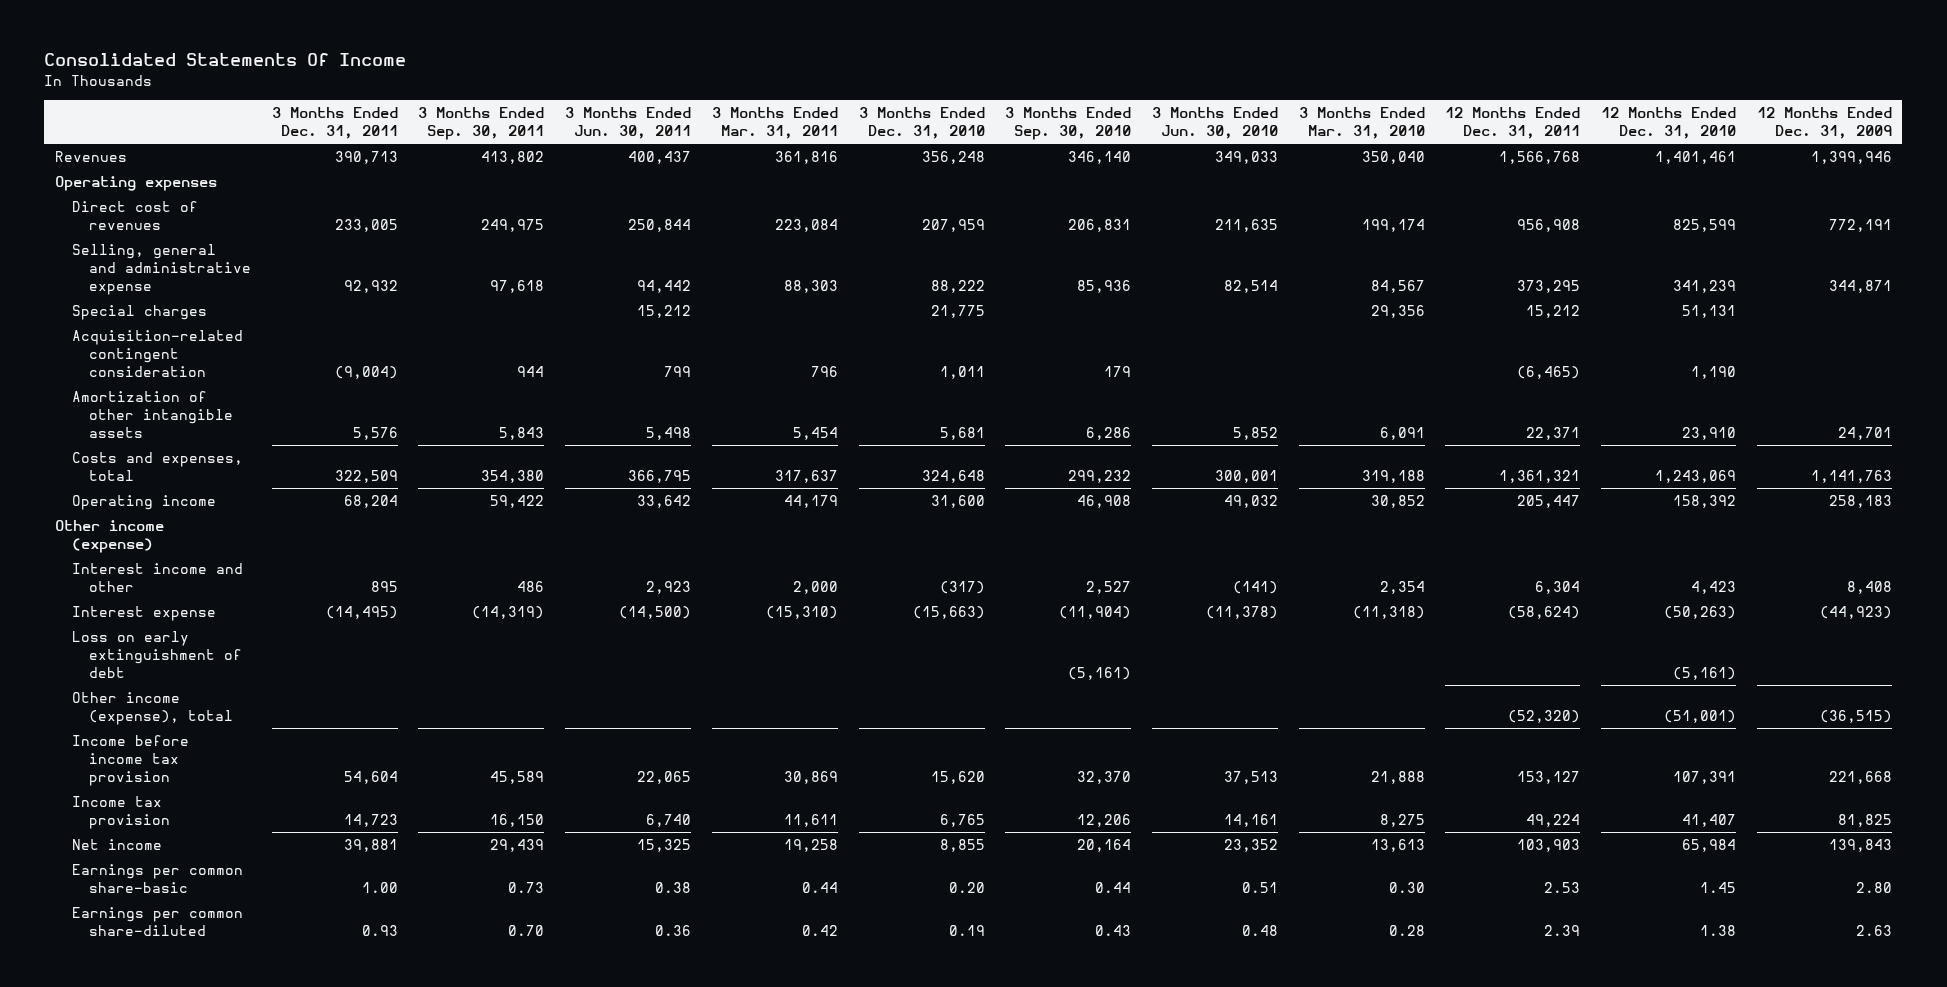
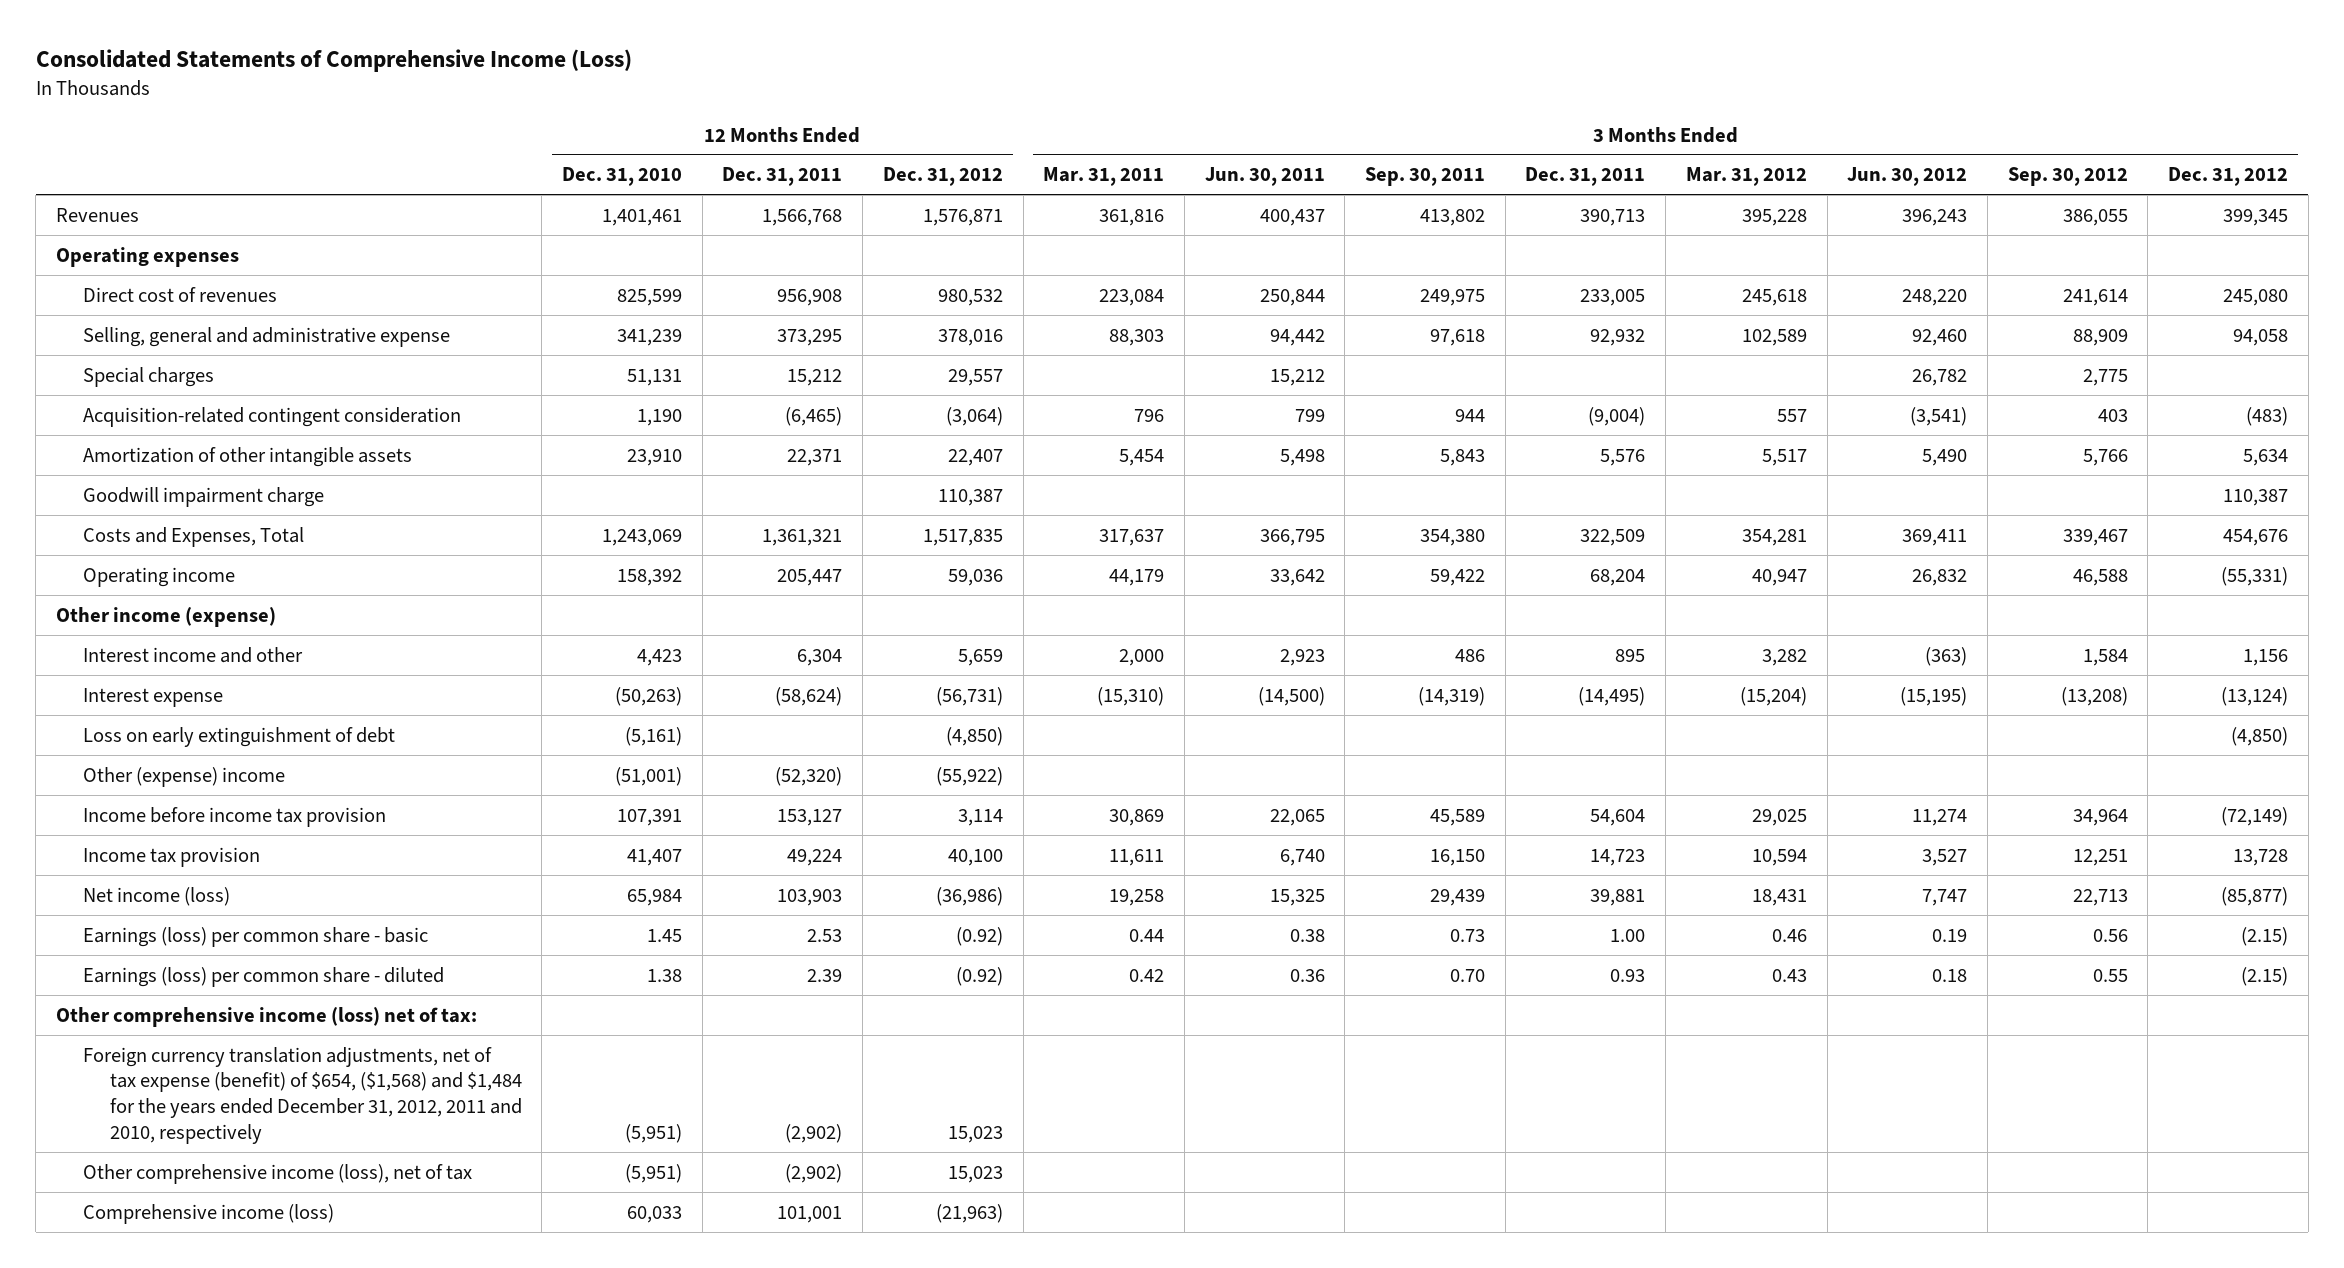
- Consolidated Statements Of Income
+ Consolidated Statements of Comprehensive Income (Loss)
- | 3 Months Ended Dec. 31, 2011 | 3 Months Ended Sep. 30, 2011 | 3 Months Ended Jun. 30, 2011 | 3 Months Ended Mar. 31, 2011 | 3 Months Ended Dec. 31, 2010 | 3 Months Ended Sep. 30, 2010 | 3 Months Ended Jun. 30, 2010 | 3 Months Ended Mar. 31, 2010 | 12 Months Ended Dec. 31, 2011 | 12 Months Ended Dec. 31, 2010 | 12 Months Ended Dec. 31, 2009
+ | 12 Months Ended Dec. 31, 2010 | 12 Months Ended Dec. 31, 2011 | 12 Months Ended Dec. 31, 2012 | 3 Months Ended Mar. 31, 2011 | 3 Months Ended Jun. 30, 2011 | 3 Months Ended Sep. 30, 2011 | 3 Months Ended Dec. 31, 2011 | 3 Months Ended Mar. 31, 2012 | 3 Months Ended Jun. 30, 2012 | 3 Months Ended Sep. 30, 2012 | 3 Months Ended Dec. 31, 2012
- Costs and expenses, total | 322,509 | 354,380 | 366,795 | 317,637 | 324,648 | 299,232 | 300,001 | 319,188 | 1,361,321 | 1,243,069 | 1,141,763
+ Goodwill impairment charge | | | 110,387 | | | | | | | | 110,387
+ Costs and Expenses, Total | 1,243,069 | 1,361,321 | 1,517,835 | 317,637 | 366,795 | 354,380 | 322,509 | 354,281 | 369,411 | 339,467 | 454,676
- Other income (expense), total | | | | | | | | | (52,320) | (51,001) | (36,515)
+ Other (expense) income | (51,001) | (52,320) | (55,922) | | | | | | | |
- Net income | 39,881 | 29,439 | 15,325 | 19,258 | 8,855 | 20,164 | 23,352 | 13,613 | 103,903 | 65,984 | 139,843
- Earnings per common share-basic | 1.00 | 0.73 | 0.38 | 0.44 | 0.20 | 0.44 | 0.51 | 0.30 | 2.53 | 1.45 | 2.80
- Earnings per common share-diluted | 0.93 | 0.70 | 0.36 | 0.42 | 0.19 | 0.43 | 0.48 | 0.28 | 2.39 | 1.38 | 2.63
+ Net income (loss) | 65,984 | 103,903 | (36,986) | 19,258 | 15,325 | 29,439 | 39,881 | 18,431 | 7,747 | 22,713 | (85,877)
+ Earnings (loss) per common share - basic | 1.45 | 2.53 | (0.92) | 0.44 | 0.38 | 0.73 | 1.00 | 0.46 | 0.19 | 0.56 | (2.15)
+ Earnings (loss) per common share - diluted | 1.38 | 2.39 | (0.92) | 0.42 | 0.36 | 0.70 | 0.93 | 0.43 | 0.18 | 0.55 | (2.15)
+ Other comprehensive income (loss) net of tax:
+ Foreign currency translation adjustments, net of tax expense (benefit) of $654, ($1,568) and $1,484 for the years ended December 31, 2012, 2011 and 2010, respectively | (5,951) | (2,902) | 15,023 | | | | | | | |
+ Other comprehensive income (loss), net of tax | (5,951) | (2,902) | 15,023 | | | | | | | |
+ Comprehensive income (loss) | 60,033 | 101,001 | (21,963) | | | | | | | |

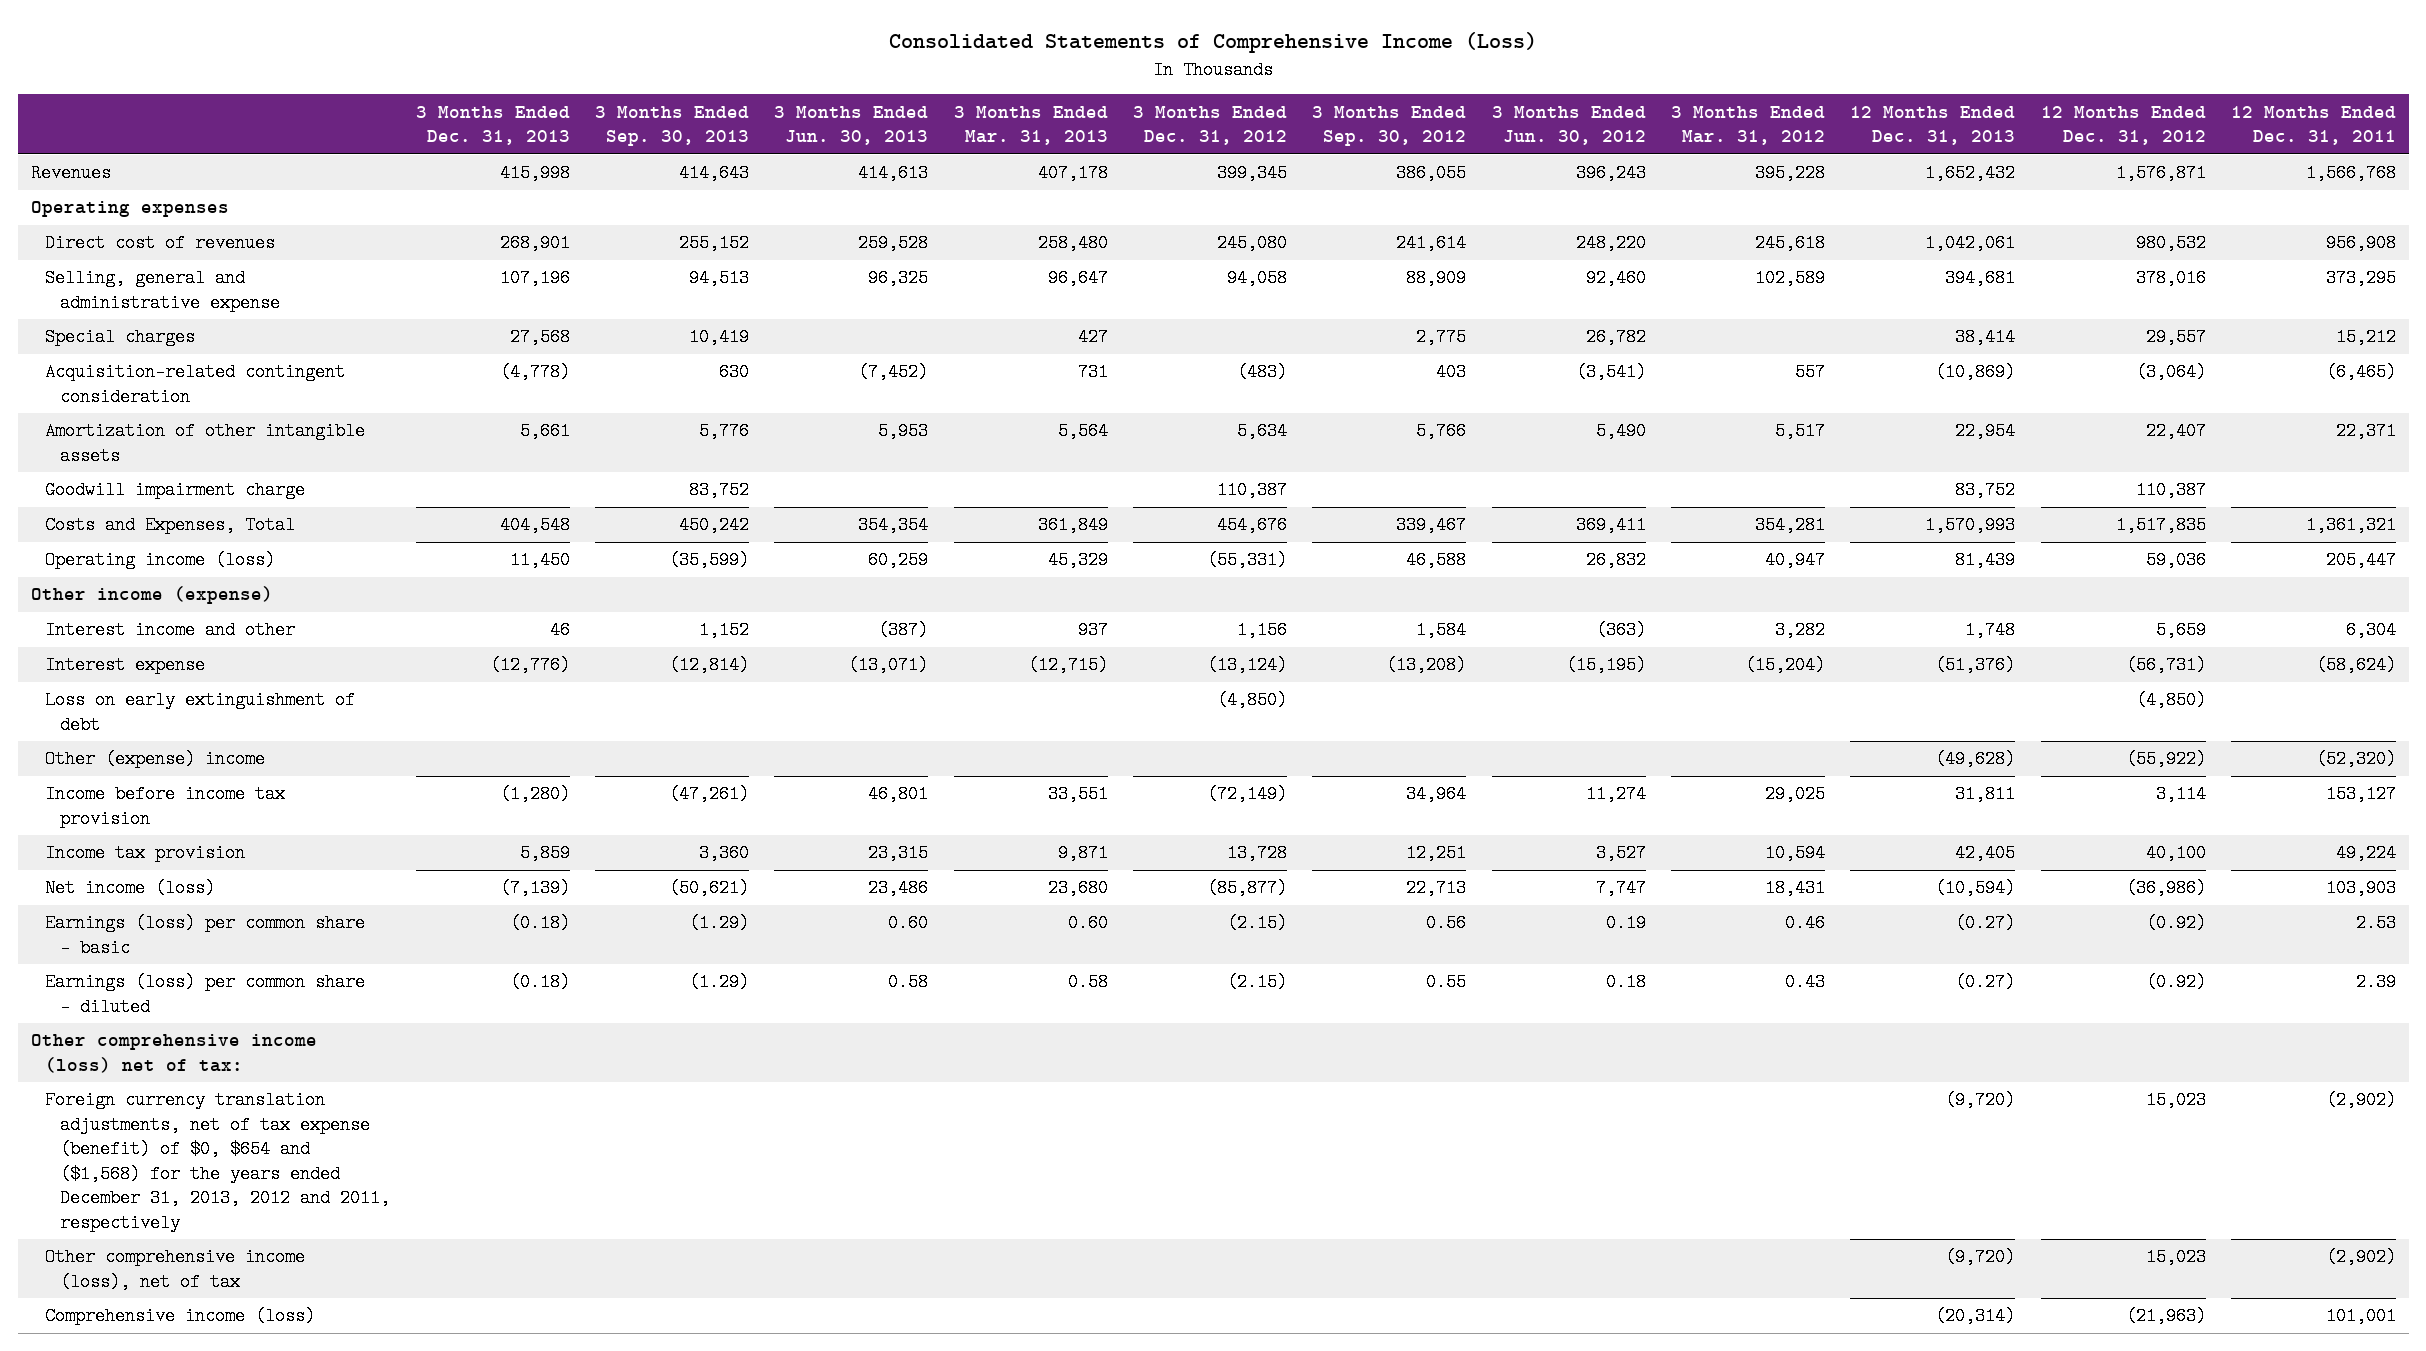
- | 12 Months Ended Dec. 31, 2010 | 12 Months Ended Dec. 31, 2011 | 12 Months Ended Dec. 31, 2012 | 3 Months Ended Mar. 31, 2011 | 3 Months Ended Jun. 30, 2011 | 3 Months Ended Sep. 30, 2011 | 3 Months Ended Dec. 31, 2011 | 3 Months Ended Mar. 31, 2012 | 3 Months Ended Jun. 30, 2012 | 3 Months Ended Sep. 30, 2012 | 3 Months Ended Dec. 31, 2012
+ | 3 Months Ended Dec. 31, 2013 | 3 Months Ended Sep. 30, 2013 | 3 Months Ended Jun. 30, 2013 | 3 Months Ended Mar. 31, 2013 | 3 Months Ended Dec. 31, 2012 | 3 Months Ended Sep. 30, 2012 | 3 Months Ended Jun. 30, 2012 | 3 Months Ended Mar. 31, 2012 | 12 Months Ended Dec. 31, 2013 | 12 Months Ended Dec. 31, 2012 | 12 Months Ended Dec. 31, 2011
- Operating income | 158,392 | 205,447 | 59,036 | 44,179 | 33,642 | 59,422 | 68,204 | 40,947 | 26,832 | 46,588 | (55,331)
+ Operating income (loss) | 11,450 | (35,599) | 60,259 | 45,329 | (55,331) | 46,588 | 26,832 | 40,947 | 81,439 | 59,036 | 205,447
- Foreign currency translation adjustments, net of tax expense (benefit) of $654, ($1,568) and $1,484 for the years ended December 31, 2012, 2011 and 2010, respectively | (5,951) | (2,902) | 15,023 | | | | | | | |
+ Foreign currency translation adjustments, net of tax expense (benefit) of $0, $654 and ($1,568) for the years ended December 31, 2013, 2012 and 2011, respectively | | | | | | | | | (9,720) | 15,023 | (2,902)

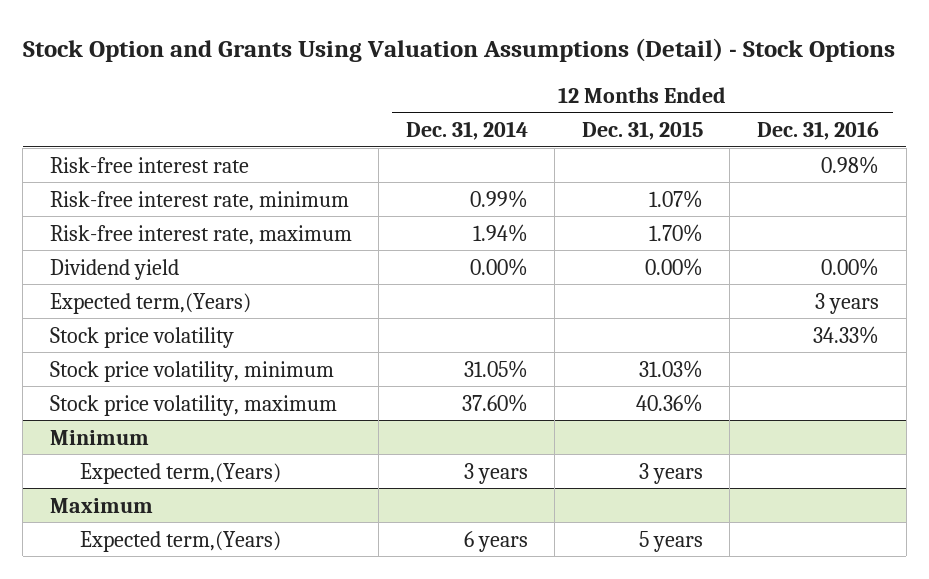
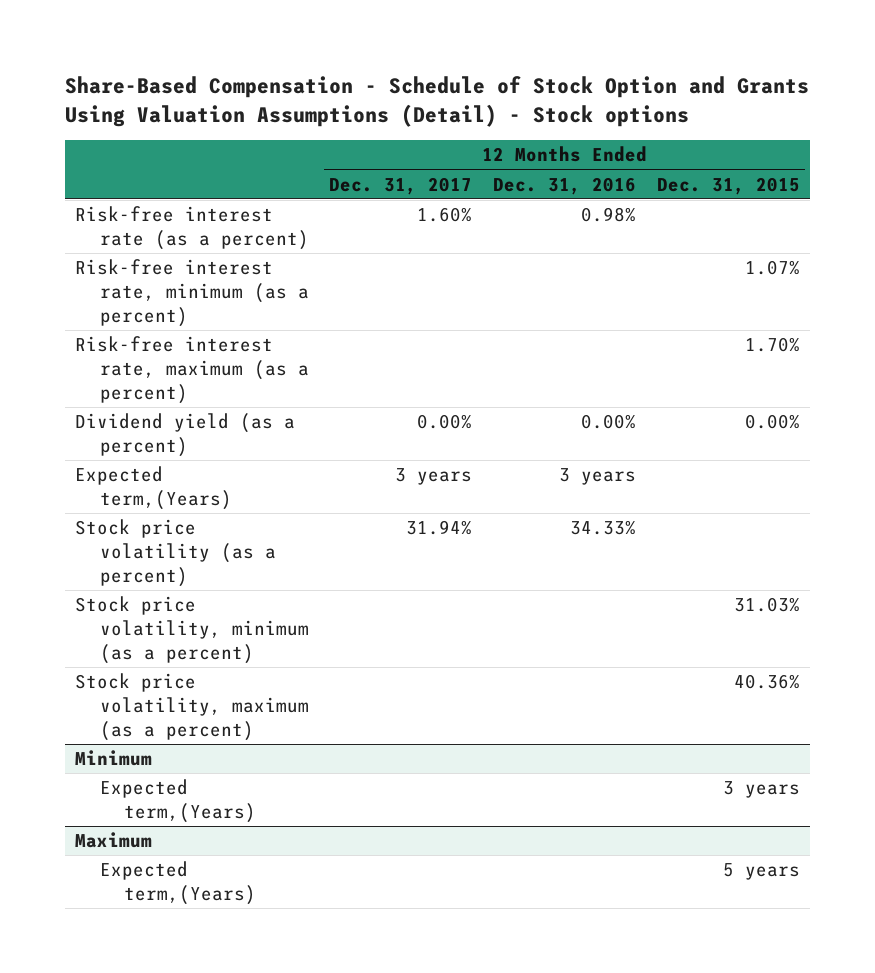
- Stock Option and Grants Using Valuation Assumptions (Detail) - Stock Options
+ Share-Based Compensation - Schedule of Stock Option and Grants Using Valuation Assumptions (Detail) - Stock options
- | 12 Months Ended Dec. 31, 2014 | 12 Months Ended Dec. 31, 2015 | 12 Months Ended Dec. 31, 2016
+ | 12 Months Ended Dec. 31, 2017 | 12 Months Ended Dec. 31, 2016 | 12 Months Ended Dec. 31, 2015
- Risk-free interest rate | | | 0.98%
- Risk-free interest rate, minimum | 0.99% | 1.07% |
- Risk-free interest rate, maximum | 1.94% | 1.70% |
- Dividend yield | 0.00% | 0.00% | 0.00%
+ Risk-free interest rate (as a percent) | 1.60% | 0.98% |
+ Risk-free interest rate, minimum (as a percent) | | | 1.07%
+ Risk-free interest rate, maximum (as a percent) | | | 1.70%
+ Dividend yield (as a percent) | 0.00% | 0.00% | 0.00%
- Stock price volatility | | | 34.33%
- Stock price volatility, minimum | 31.05% | 31.03% |
- Stock price volatility, maximum | 37.60% | 40.36% |
+ Stock price volatility (as a percent) | 31.94% | 34.33% |
+ Stock price volatility, minimum (as a percent) | | | 31.03%
+ Stock price volatility, maximum (as a percent) | | | 40.36%

